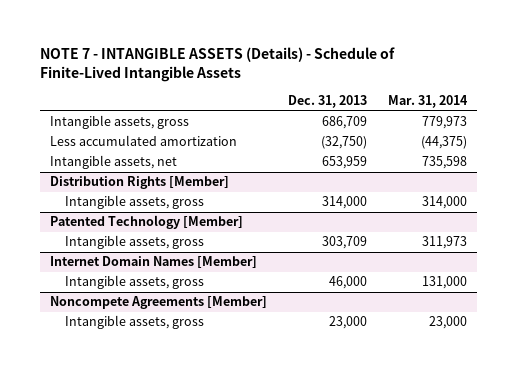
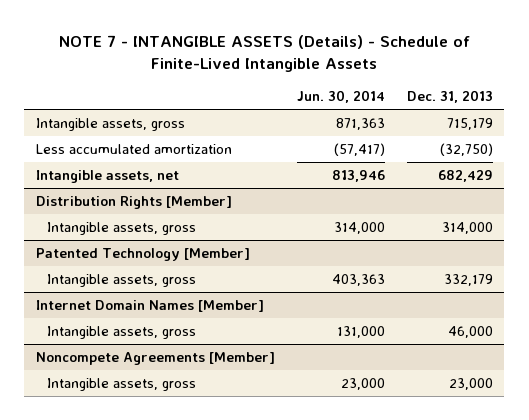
- | Dec. 31, 2013 | Mar. 31, 2014
+ | Jun. 30, 2014 | Dec. 31, 2013
- Intangible assets, gross | 686,709 | 779,973
+ Intangible assets, gross | 871,363 | 715,179
- Intangible assets, net | 653,959 | 735,598
+ Intangible assets, net | 813,946 | 682,429
@ Patented Technology [Member]
- Intangible assets, gross | 303,709 | 311,973
+ Intangible assets, gross | 403,363 | 332,179

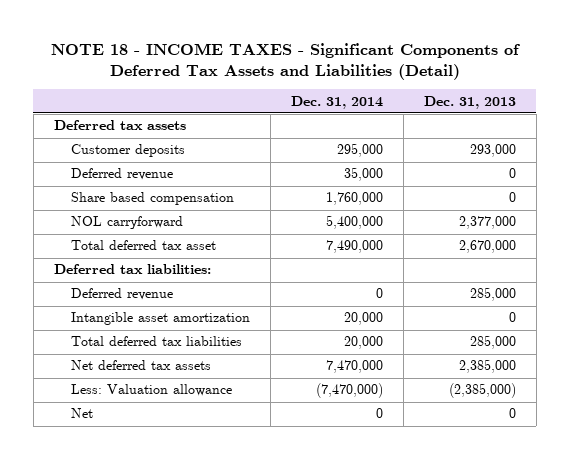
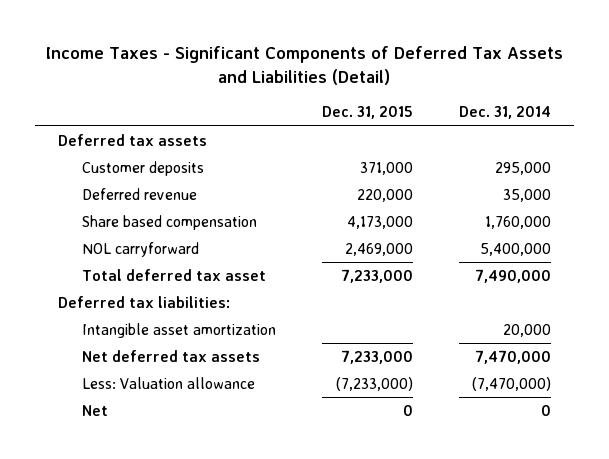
- NOTE 18 - INCOME TAXES - Significant Components of Deferred Tax Assets and Liabilities (Detail)
+ Income Taxes - Significant Components of Deferred Tax Assets and Liabilities (Detail)
- | Dec. 31, 2014 | Dec. 31, 2013
+ | Dec. 31, 2015 | Dec. 31, 2014
- Deferred revenue | 0 | 285,000
- Total deferred tax liabilities | 20,000 | 285,000

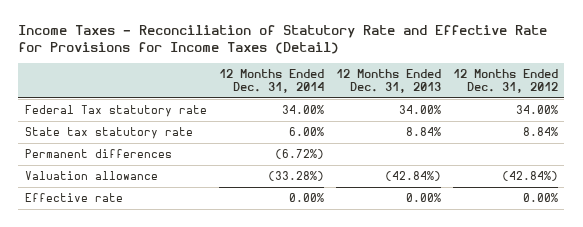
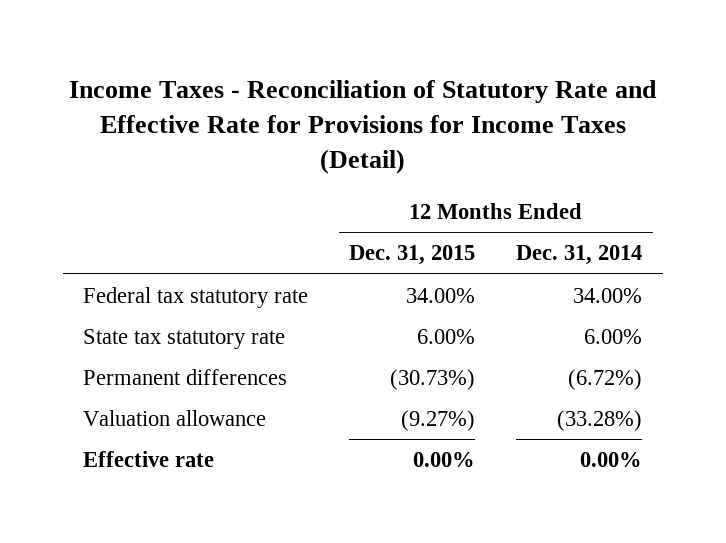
- | 12 Months Ended Dec. 31, 2014 | 12 Months Ended Dec. 31, 2013 | 12 Months Ended Dec. 31, 2012
+ | 12 Months Ended Dec. 31, 2015 | 12 Months Ended Dec. 31, 2014
- Federal Tax statutory rate | 34.00% | 34.00% | 34.00%
+ Federal tax statutory rate | 34.00% | 34.00%

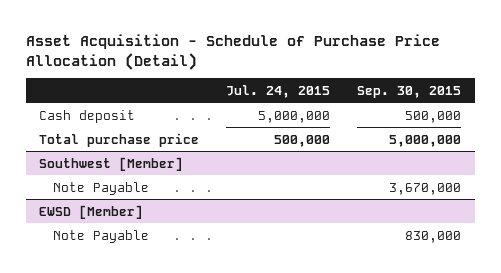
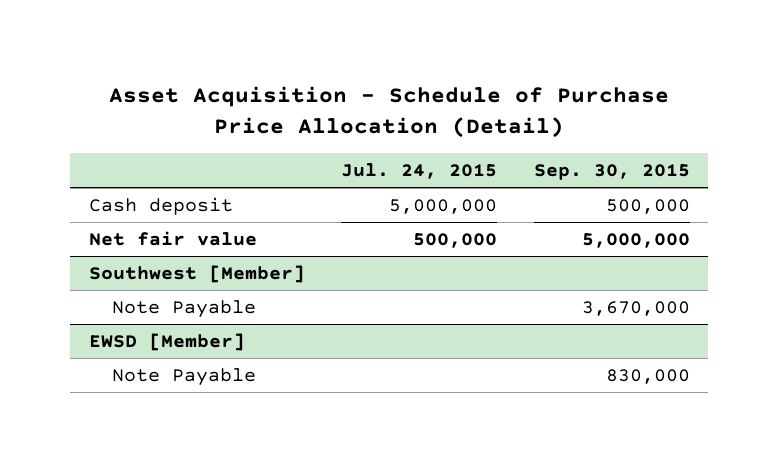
- Total purchase price | 500,000 | 5,000,000
+ Net fair value | 500,000 | 5,000,000

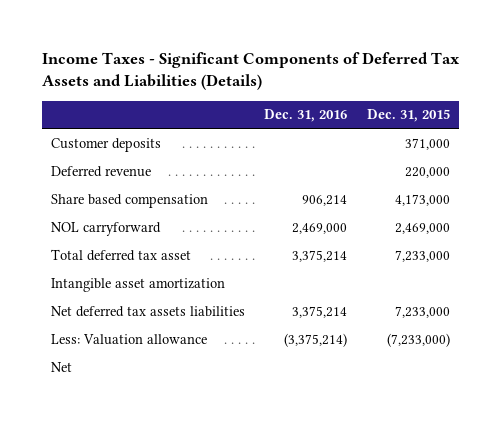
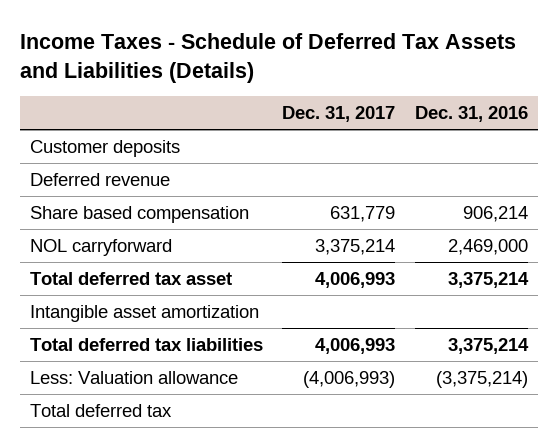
- Income Taxes - Significant Components of Deferred Tax Assets and Liabilities (Details)
+ Income Taxes - Schedule of Deferred Tax Assets and Liabilities (Details)
- | Dec. 31, 2016 | Dec. 31, 2015
+ | Dec. 31, 2017 | Dec. 31, 2016
- Net deferred tax assets liabilities | 3,375,214 | 7,233,000
+ Total deferred tax liabilities | 4,006,993 | 3,375,214
- Net
+ Total deferred tax

